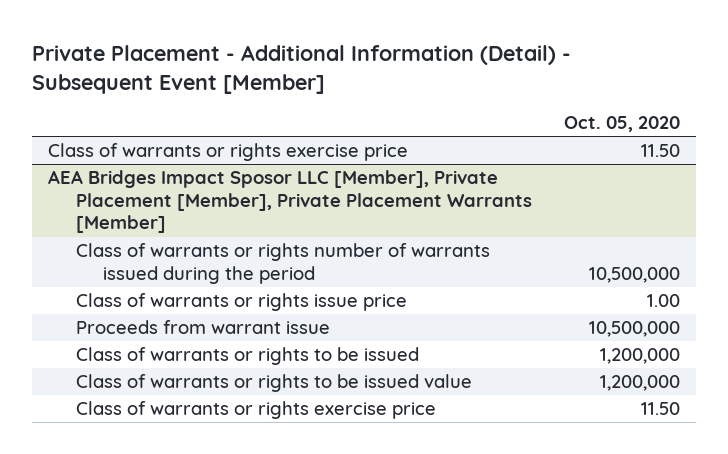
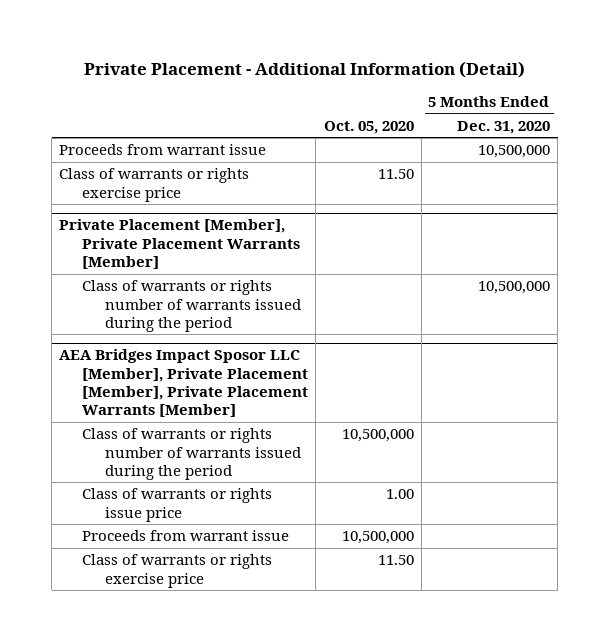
- Private Placement - Additional Information (Detail) - Subsequent Event [Member]
+ Private Placement - Additional Information (Detail)
- | Oct. 05, 2020
+ | Oct. 05, 2020 | 5 Months Ended Dec. 31, 2020
+ Proceeds from warrant issue | | 10,500,000
+ Private Placement [Member], Private Placement Warrants [Member]
+ Class of warrants or rights number of warrants issued during the period | | 10,500,000
@ AEA Bridges Impact Sposor LLC [Member], Private Placement [Member], Private Placement Warrants [Member]
- Class of warrants or rights to be issued | 1,200,000
- Class of warrants or rights to be issued value | 1,200,000

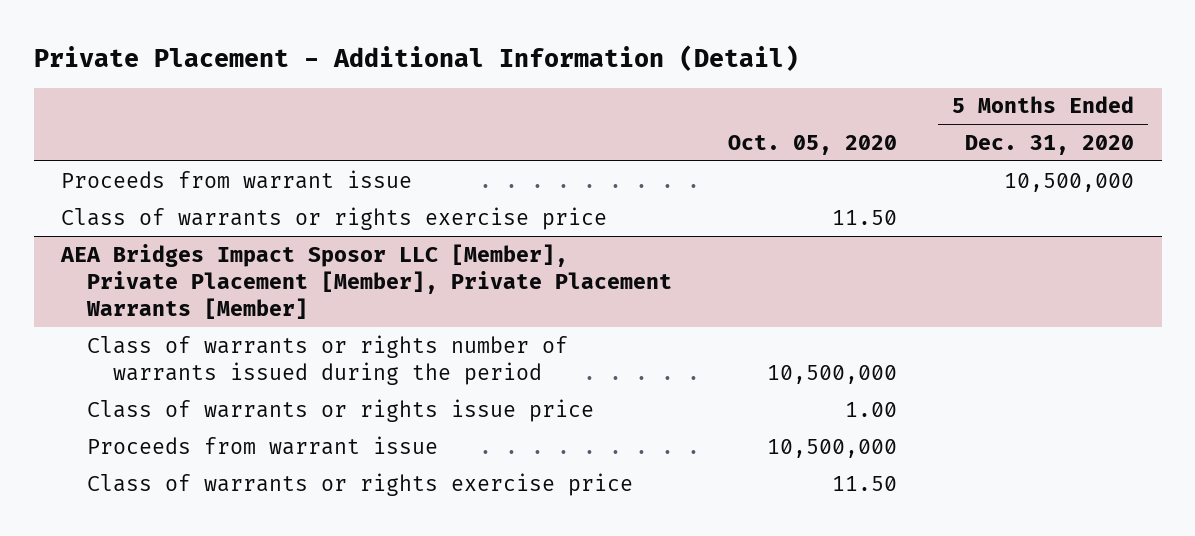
- Private Placement [Member], Private Placement Warrants [Member]
- Class of warrants or rights number of warrants issued during the period | | 10,500,000

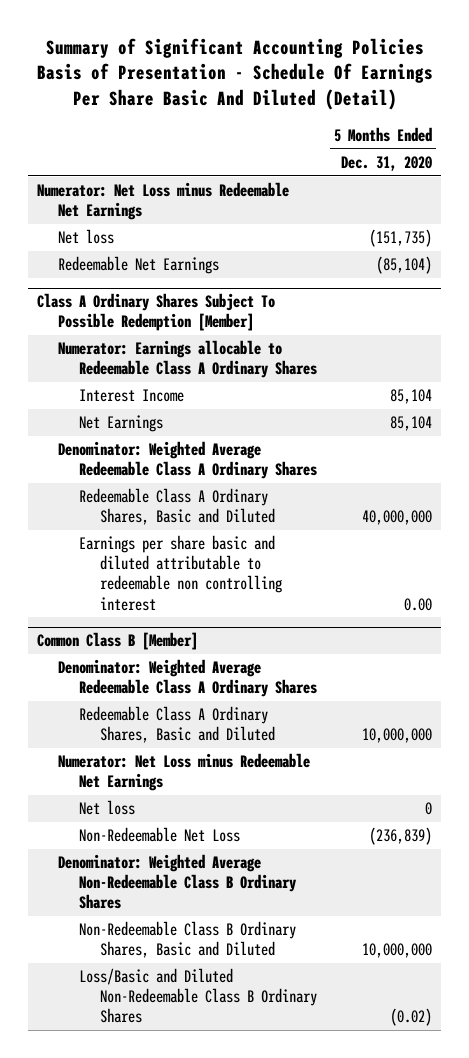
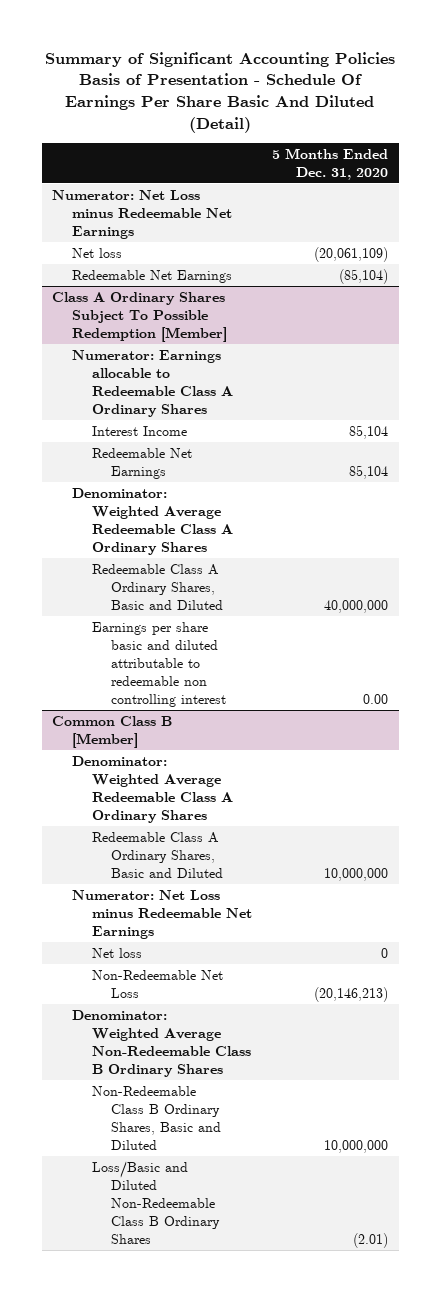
- Net loss | (151,735)
+ Net loss | (20,061,109)
@ Class A Ordinary Shares Subject To Possible Redemption [Member]
- Net Earnings | 85,104
+ Redeemable Net Earnings | 85,104
@ Common Class B [Member]
- Non-Redeemable Net Loss | (236,839)
+ Non-Redeemable Net Loss | (20,146,213)
- Loss/Basic and Diluted Non-Redeemable Class B Ordinary Shares | (0.02)
+ Loss/Basic and Diluted Non-Redeemable Class B Ordinary Shares | (2.01)

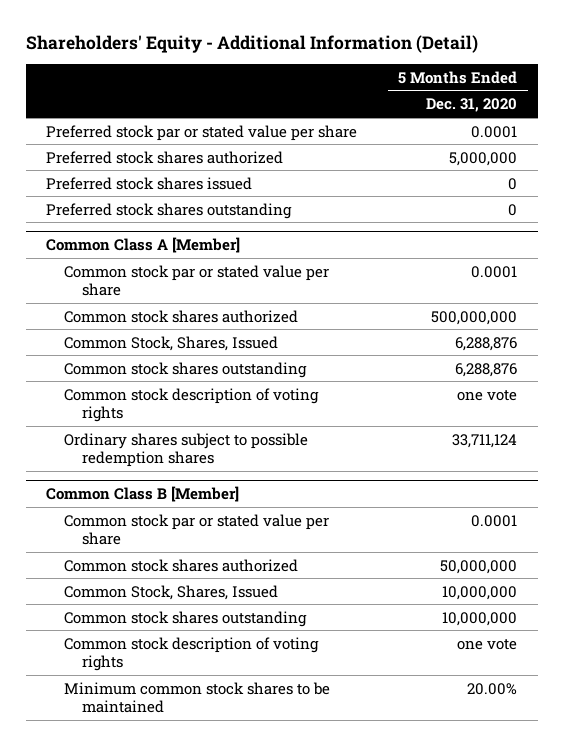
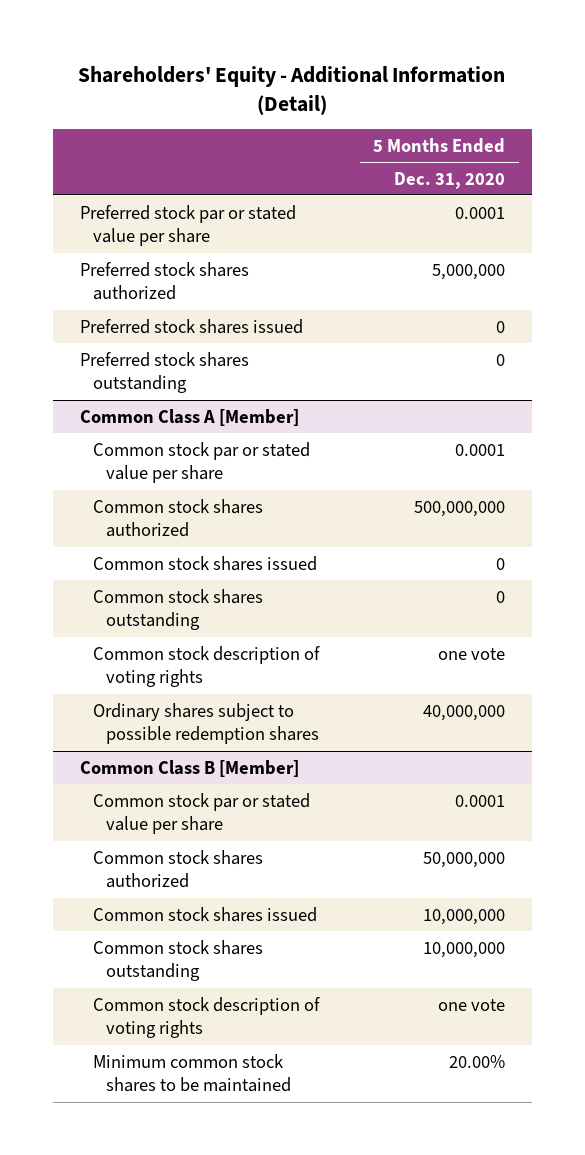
@ Common Class A [Member]
- Common Stock, Shares, Issued | 6,288,876
- Common stock shares outstanding | 6,288,876
+ Common stock shares issued | 0
+ Common stock shares outstanding | 0
- Ordinary shares subject to possible redemption shares | 33,711,124
+ Ordinary shares subject to possible redemption shares | 40,000,000
@ Common Class B [Member]
- Common Stock, Shares, Issued | 10,000,000
+ Common stock shares issued | 10,000,000

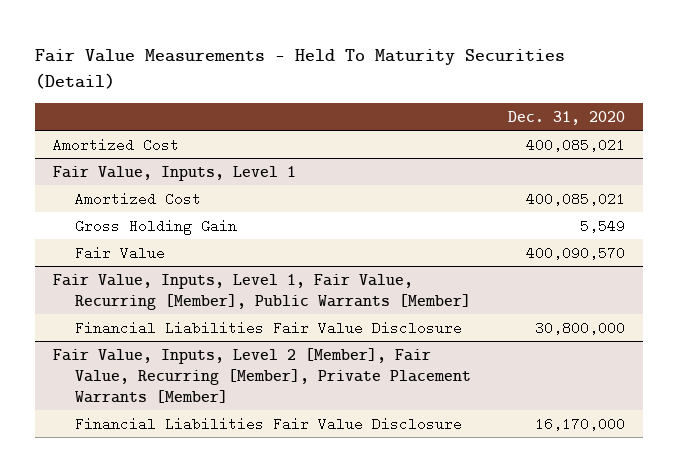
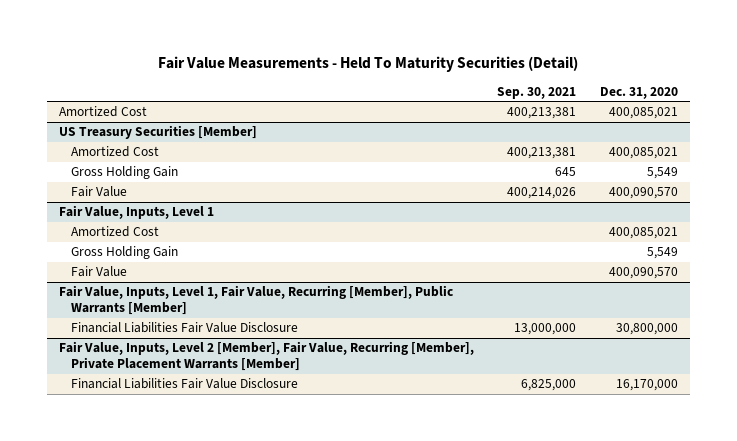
- | Dec. 31, 2020
+ | Sep. 30, 2021 | Dec. 31, 2020
+ US Treasury Securities [Member]
+ Amortized Cost | 400,213,381 | 400,085,021
+ Gross Holding Gain | 645 | 5,549
+ Fair Value | 400,214,026 | 400,090,570

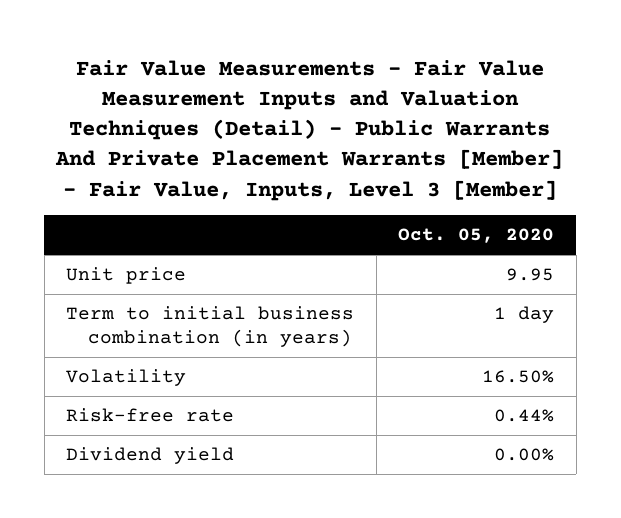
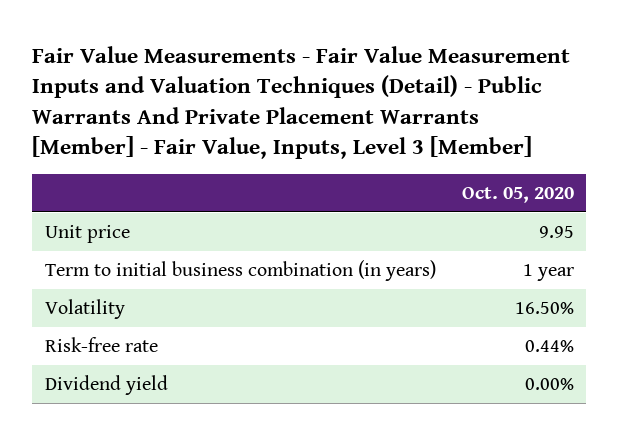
- Term to initial business combination (in years) | 1 day
+ Term to initial business combination (in years) | 1 year

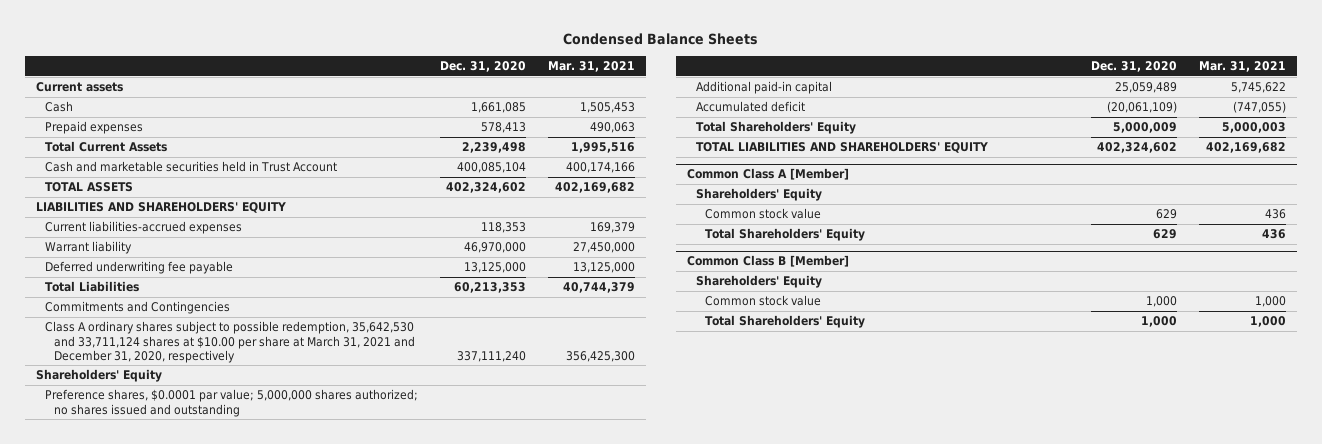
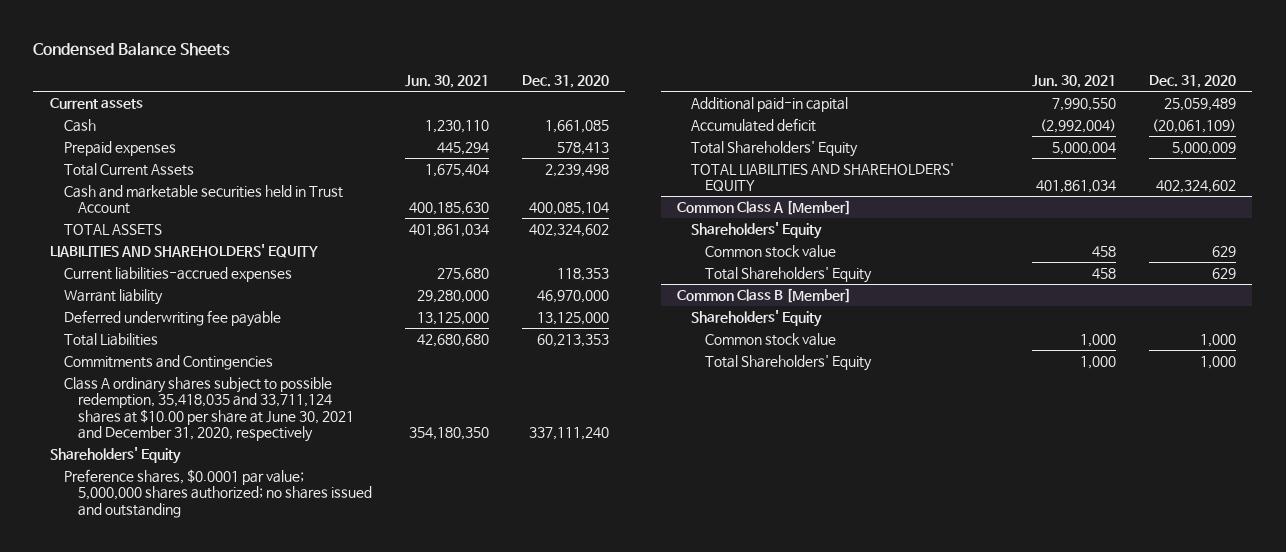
- | Dec. 31, 2020 | Mar. 31, 2021
+ | Jun. 30, 2021 | Dec. 31, 2020
- Class A ordinary shares subject to possible redemption, 35,642,530 and 33,711,124 shares at $10.00 per share at March 31, 2021 and December 31, 2020, respectively | 337,111,240 | 356,425,300
+ Class A ordinary shares subject to possible redemption, 35,418,035 and 33,711,124 shares at $10.00 per share at June 30, 2021 and December 31, 2020, respectively | 354,180,350 | 337,111,240

